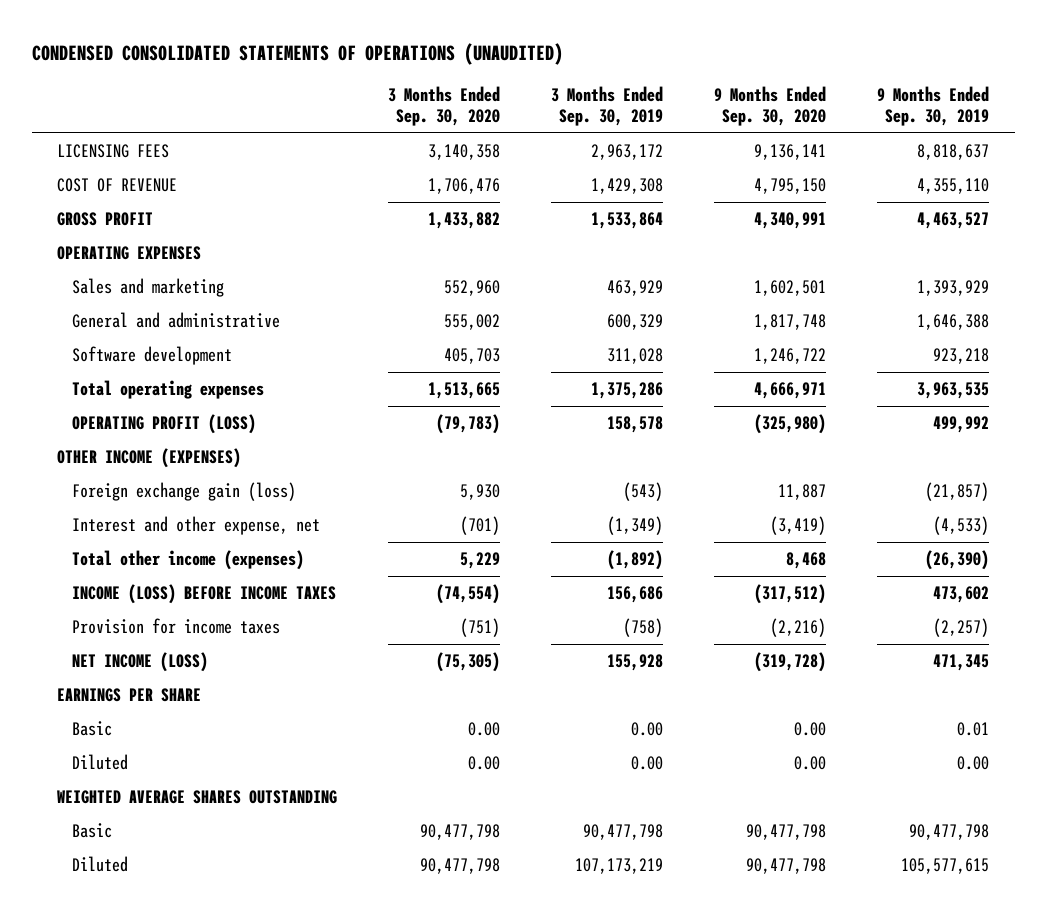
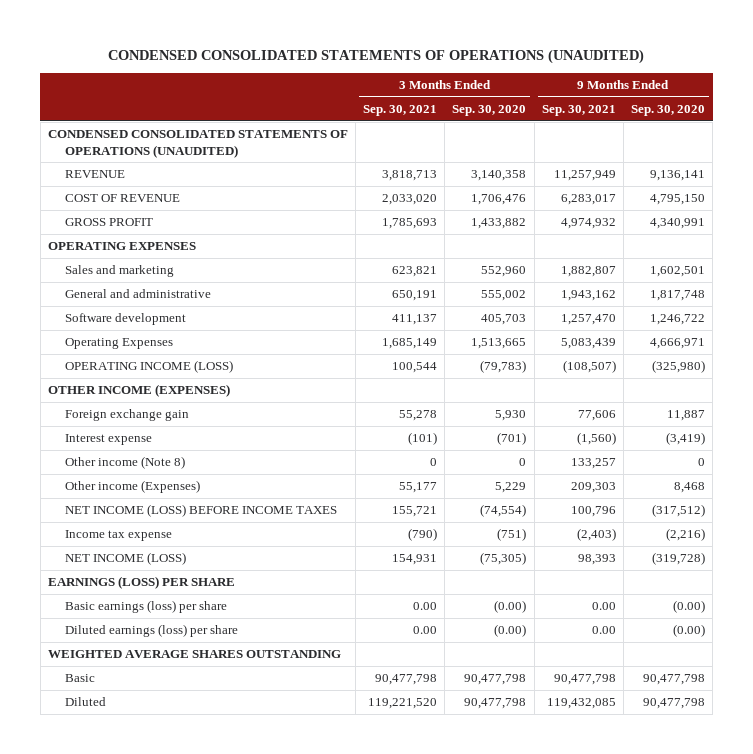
- | 3 Months Ended Sep. 30, 2020 | 3 Months Ended Sep. 30, 2019 | 9 Months Ended Sep. 30, 2020 | 9 Months Ended Sep. 30, 2019
+ | 3 Months Ended Sep. 30, 2021 | 3 Months Ended Sep. 30, 2020 | 9 Months Ended Sep. 30, 2021 | 9 Months Ended Sep. 30, 2020
- LICENSING FEES | 3,140,358 | 2,963,172 | 9,136,141 | 8,818,637
+ CONDENSED CONSOLIDATED STATEMENTS OF OPERATIONS (UNAUDITED)
+ REVENUE | 3,818,713 | 3,140,358 | 11,257,949 | 9,136,141
- Total operating expenses | 1,513,665 | 1,375,286 | 4,666,971 | 3,963,535
- OPERATING PROFIT (LOSS) | (79,783) | 158,578 | (325,980) | 499,992
+ Operating Expenses | 1,685,149 | 1,513,665 | 5,083,439 | 4,666,971
+ OPERATING INCOME (LOSS) | 100,544 | (79,783) | (108,507) | (325,980)
- Foreign exchange gain (loss) | 5,930 | (543) | 11,887 | (21,857)
- Interest and other expense, net | (701) | (1,349) | (3,419) | (4,533)
- Total other income (expenses) | 5,229 | (1,892) | 8,468 | (26,390)
- INCOME (LOSS) BEFORE INCOME TAXES | (74,554) | 156,686 | (317,512) | 473,602
- Provision for income taxes | (751) | (758) | (2,216) | (2,257)
+ Foreign exchange gain | 55,278 | 5,930 | 77,606 | 11,887
+ Interest expense | (101) | (701) | (1,560) | (3,419)
+ Other income (Note 8) | 0 | 0 | 133,257 | 0
+ Other income (Expenses) | 55,177 | 5,229 | 209,303 | 8,468
+ NET INCOME (LOSS) BEFORE INCOME TAXES | 155,721 | (74,554) | 100,796 | (317,512)
+ Income tax expense | (790) | (751) | (2,403) | (2,216)
- EARNINGS PER SHARE
- Basic | 0.00 | 0.00 | 0.00 | 0.01
- Diluted | 0.00 | 0.00 | 0.00 | 0.00
+ EARNINGS (LOSS) PER SHARE
+ Basic earnings (loss) per share | 0.00 | (0.00) | 0.00 | (0.00)
+ Diluted earnings (loss) per share | 0.00 | (0.00) | 0.00 | (0.00)

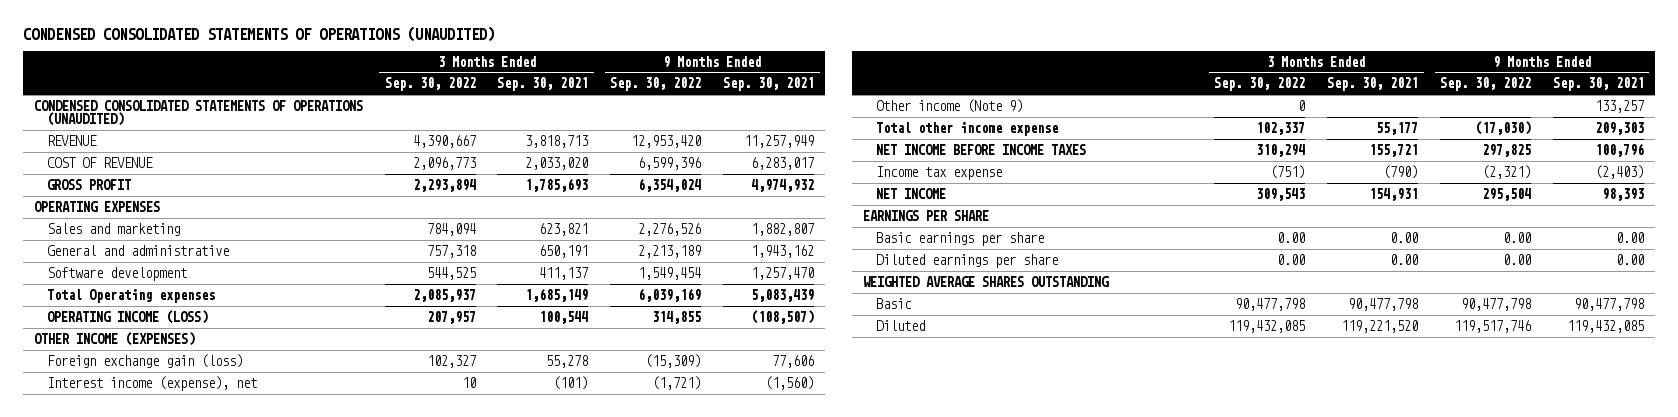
- | 3 Months Ended Sep. 30, 2021 | 3 Months Ended Sep. 30, 2020 | 9 Months Ended Sep. 30, 2021 | 9 Months Ended Sep. 30, 2020
+ | 3 Months Ended Sep. 30, 2022 | 3 Months Ended Sep. 30, 2021 | 9 Months Ended Sep. 30, 2022 | 9 Months Ended Sep. 30, 2021
- Operating Expenses | 1,685,149 | 1,513,665 | 5,083,439 | 4,666,971
+ Total Operating expenses | 2,085,937 | 1,685,149 | 6,039,169 | 5,083,439
- Foreign exchange gain | 55,278 | 5,930 | 77,606 | 11,887
- Interest expense | (101) | (701) | (1,560) | (3,419)
- Other income (Note 8) | 0 | 0 | 133,257 | 0
- Other income (Expenses) | 55,177 | 5,229 | 209,303 | 8,468
- NET INCOME (LOSS) BEFORE INCOME TAXES | 155,721 | (74,554) | 100,796 | (317,512)
+ Foreign exchange gain (loss) | 102,327 | 55,278 | (15,309) | 77,606
+ Interest income (expense), net | 10 | (101) | (1,721) | (1,560)
+ Other income (Note 9) | 0 | | | 133,257
+ Total other income expense | 102,337 | 55,177 | (17,030) | 209,303
+ NET INCOME BEFORE INCOME TAXES | 310,294 | 155,721 | 297,825 | 100,796
- NET INCOME (LOSS) | 154,931 | (75,305) | 98,393 | (319,728)
- EARNINGS (LOSS) PER SHARE
- Basic earnings (loss) per share | 0.00 | (0.00) | 0.00 | (0.00)
- Diluted earnings (loss) per share | 0.00 | (0.00) | 0.00 | (0.00)
+ NET INCOME | 309,543 | 154,931 | 295,504 | 98,393
+ EARNINGS PER SHARE
+ Basic earnings per share | 0.00 | 0.00 | 0.00 | 0.00
+ Diluted earnings per share | 0.00 | 0.00 | 0.00 | 0.00

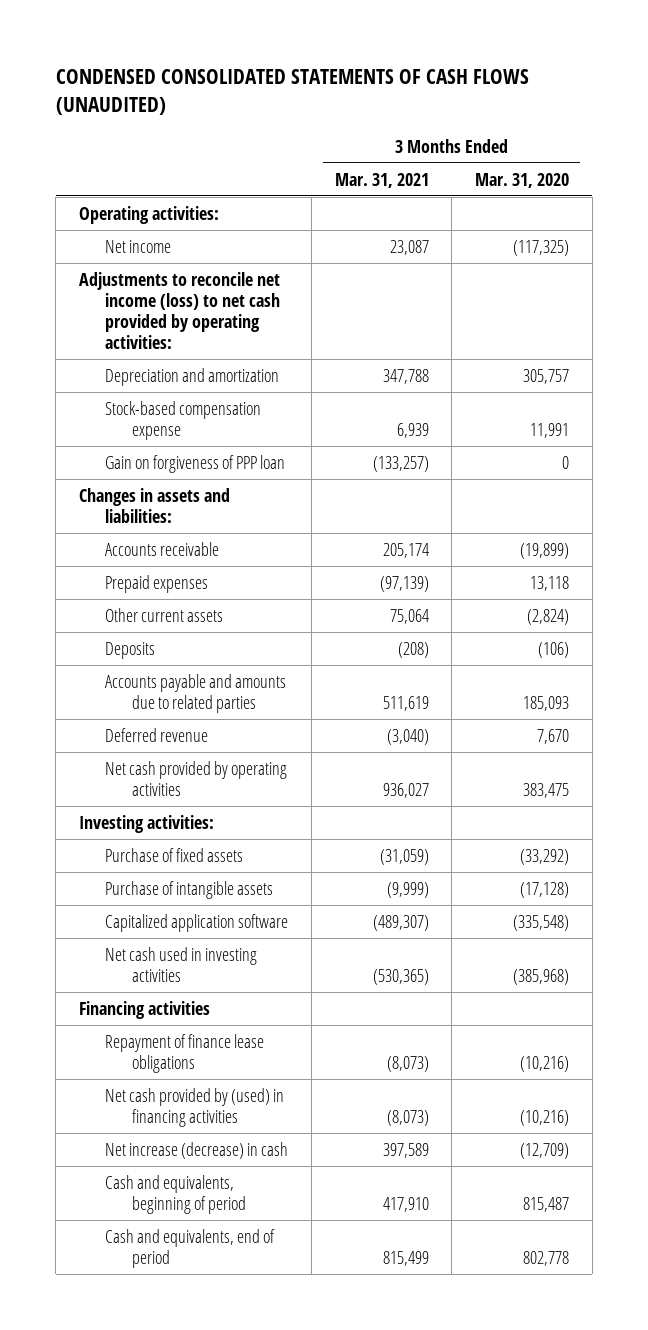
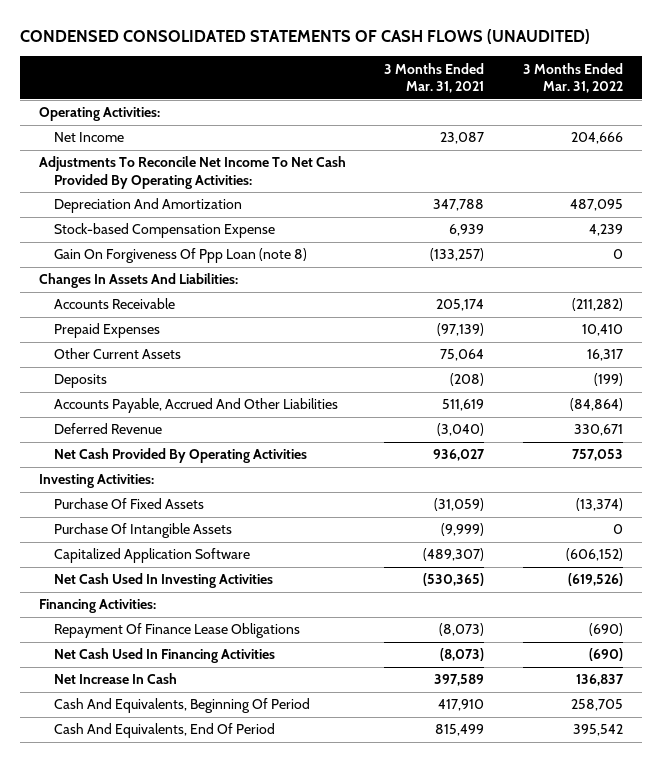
- | 3 Months Ended Mar. 31, 2021 | 3 Months Ended Mar. 31, 2020
+ | 3 Months Ended Mar. 31, 2021 | 3 Months Ended Mar. 31, 2022
- Operating activities:
- Net income | 23,087 | (117,325)
- Adjustments to reconcile net income (loss) to net cash provided by operating activities:
- Depreciation and amortization | 347,788 | 305,757
- Stock-based compensation expense | 6,939 | 11,991
- Gain on forgiveness of PPP loan | (133,257) | 0
- Changes in assets and liabilities:
- Accounts receivable | 205,174 | (19,899)
- Prepaid expenses | (97,139) | 13,118
- Other current assets | 75,064 | (2,824)
+ Operating Activities:
+ Net Income | 23,087 | 204,666
+ Adjustments To Reconcile Net Income To Net Cash Provided By Operating Activities:
+ Depreciation And Amortization | 347,788 | 487,095
+ Stock-based Compensation Expense | 6,939 | 4,239
+ Gain On Forgiveness Of Ppp Loan (note 8) | (133,257) | 0
+ Changes In Assets And Liabilities:
+ Accounts Receivable | 205,174 | (211,282)
+ Prepaid Expenses | (97,139) | 10,410
+ Other Current Assets | 75,064 | 16,317
- Accounts payable and amounts due to related parties | 511,619 | 185,093
- Deferred revenue | (3,040) | 7,670
- Net cash provided by operating activities | 936,027 | 383,475
- Investing activities:
- Purchase of fixed assets | (31,059) | (33,292)
- Purchase of intangible assets | (9,999) | (17,128)
- Capitalized application software | (489,307) | (335,548)
- Net cash used in investing activities | (530,365) | (385,968)
- Financing activities
- Repayment of finance lease obligations | (8,073) | (10,216)
- Net cash provided by (used) in financing activities | (8,073) | (10,216)
- Net increase (decrease) in cash | 397,589 | (12,709)
- Cash and equivalents, beginning of period | 417,910 | 815,487
- Cash and equivalents, end of period | 815,499 | 802,778
+ Accounts Payable, Accrued And Other Liabilities | 511,619 | (84,864)
+ Deferred Revenue | (3,040) | 330,671
+ Net Cash Provided By Operating Activities | 936,027 | 757,053
+ Investing Activities:
+ Purchase Of Fixed Assets | (31,059) | (13,374)
+ Purchase Of Intangible Assets | (9,999) | 0
+ Capitalized Application Software | (489,307) | (606,152)
+ Net Cash Used In Investing Activities | (530,365) | (619,526)
+ Financing Activities:
+ Repayment Of Finance Lease Obligations | (8,073) | (690)
+ Net Cash Used In Financing Activities | (8,073) | (690)
+ Net Increase In Cash | 397,589 | 136,837
+ Cash And Equivalents, Beginning Of Period | 417,910 | 258,705
+ Cash And Equivalents, End Of Period | 815,499 | 395,542

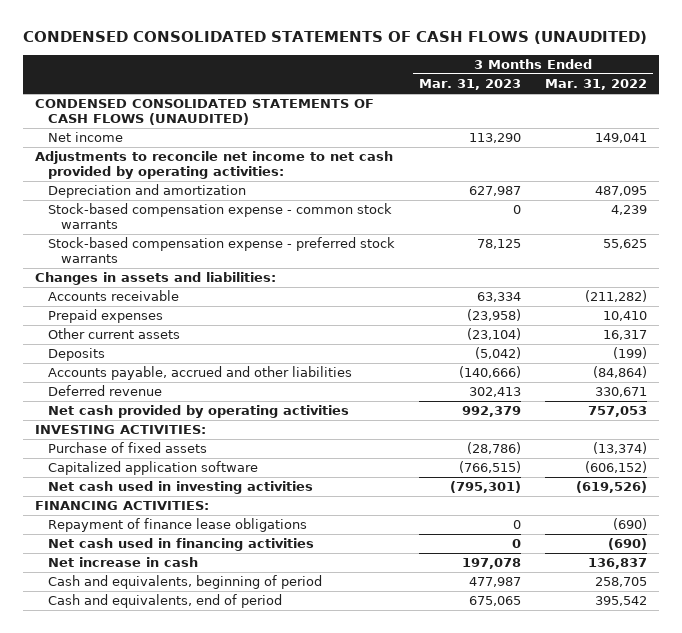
- | 3 Months Ended Mar. 31, 2021 | 3 Months Ended Mar. 31, 2022
+ | 3 Months Ended Mar. 31, 2023 | 3 Months Ended Mar. 31, 2022
- Operating Activities:
- Net Income | 23,087 | 204,666
- Adjustments To Reconcile Net Income To Net Cash Provided By Operating Activities:
- Depreciation And Amortization | 347,788 | 487,095
- Stock-based Compensation Expense | 6,939 | 4,239
- Gain On Forgiveness Of Ppp Loan (note 8) | (133,257) | 0
- Changes In Assets And Liabilities:
- Accounts Receivable | 205,174 | (211,282)
- Prepaid Expenses | (97,139) | 10,410
- Other Current Assets | 75,064 | 16,317
+ CONDENSED CONSOLIDATED STATEMENTS OF CASH FLOWS (UNAUDITED)
+ Net income | 113,290 | 149,041
+ Adjustments to reconcile net income to net cash provided by operating activities:
+ Depreciation and amortization | 627,987 | 487,095
+ Stock-based compensation expense - common stock warrants | 0 | 4,239
+ Stock-based compensation expense - preferred stock warrants | 78,125 | 55,625
+ Changes in assets and liabilities:
+ Accounts receivable | 63,334 | (211,282)
+ Prepaid expenses | (23,958) | 10,410
+ Other current assets | (23,104) | 16,317
- Accounts Payable, Accrued And Other Liabilities | 511,619 | (84,864)
- Deferred Revenue | (3,040) | 330,671
- Net Cash Provided By Operating Activities | 936,027 | 757,053
- Investing Activities:
- Purchase Of Fixed Assets | (31,059) | (13,374)
- Purchase Of Intangible Assets | (9,999) | 0
- Capitalized Application Software | (489,307) | (606,152)
- Net Cash Used In Investing Activities | (530,365) | (619,526)
- Financing Activities:
- Repayment Of Finance Lease Obligations | (8,073) | (690)
- Net Cash Used In Financing Activities | (8,073) | (690)
- Net Increase In Cash | 397,589 | 136,837
- Cash And Equivalents, Beginning Of Period | 417,910 | 258,705
- Cash And Equivalents, End Of Period | 815,499 | 395,542
+ Accounts payable, accrued and other liabilities | (140,666) | (84,864)
+ Deferred revenue | 302,413 | 330,671
+ Net cash provided by operating activities | 992,379 | 757,053
+ INVESTING ACTIVITIES:
+ Purchase of fixed assets | (28,786) | (13,374)
+ Capitalized application software | (766,515) | (606,152)
+ Net cash used in investing activities | (795,301) | (619,526)
+ FINANCING ACTIVITIES:
+ Repayment of finance lease obligations | 0 | (690)
+ Net cash used in financing activities | 0 | (690)
+ Net increase in cash | 197,078 | 136,837
+ Cash and equivalents, beginning of period | 477,987 | 258,705
+ Cash and equivalents, end of period | 675,065 | 395,542

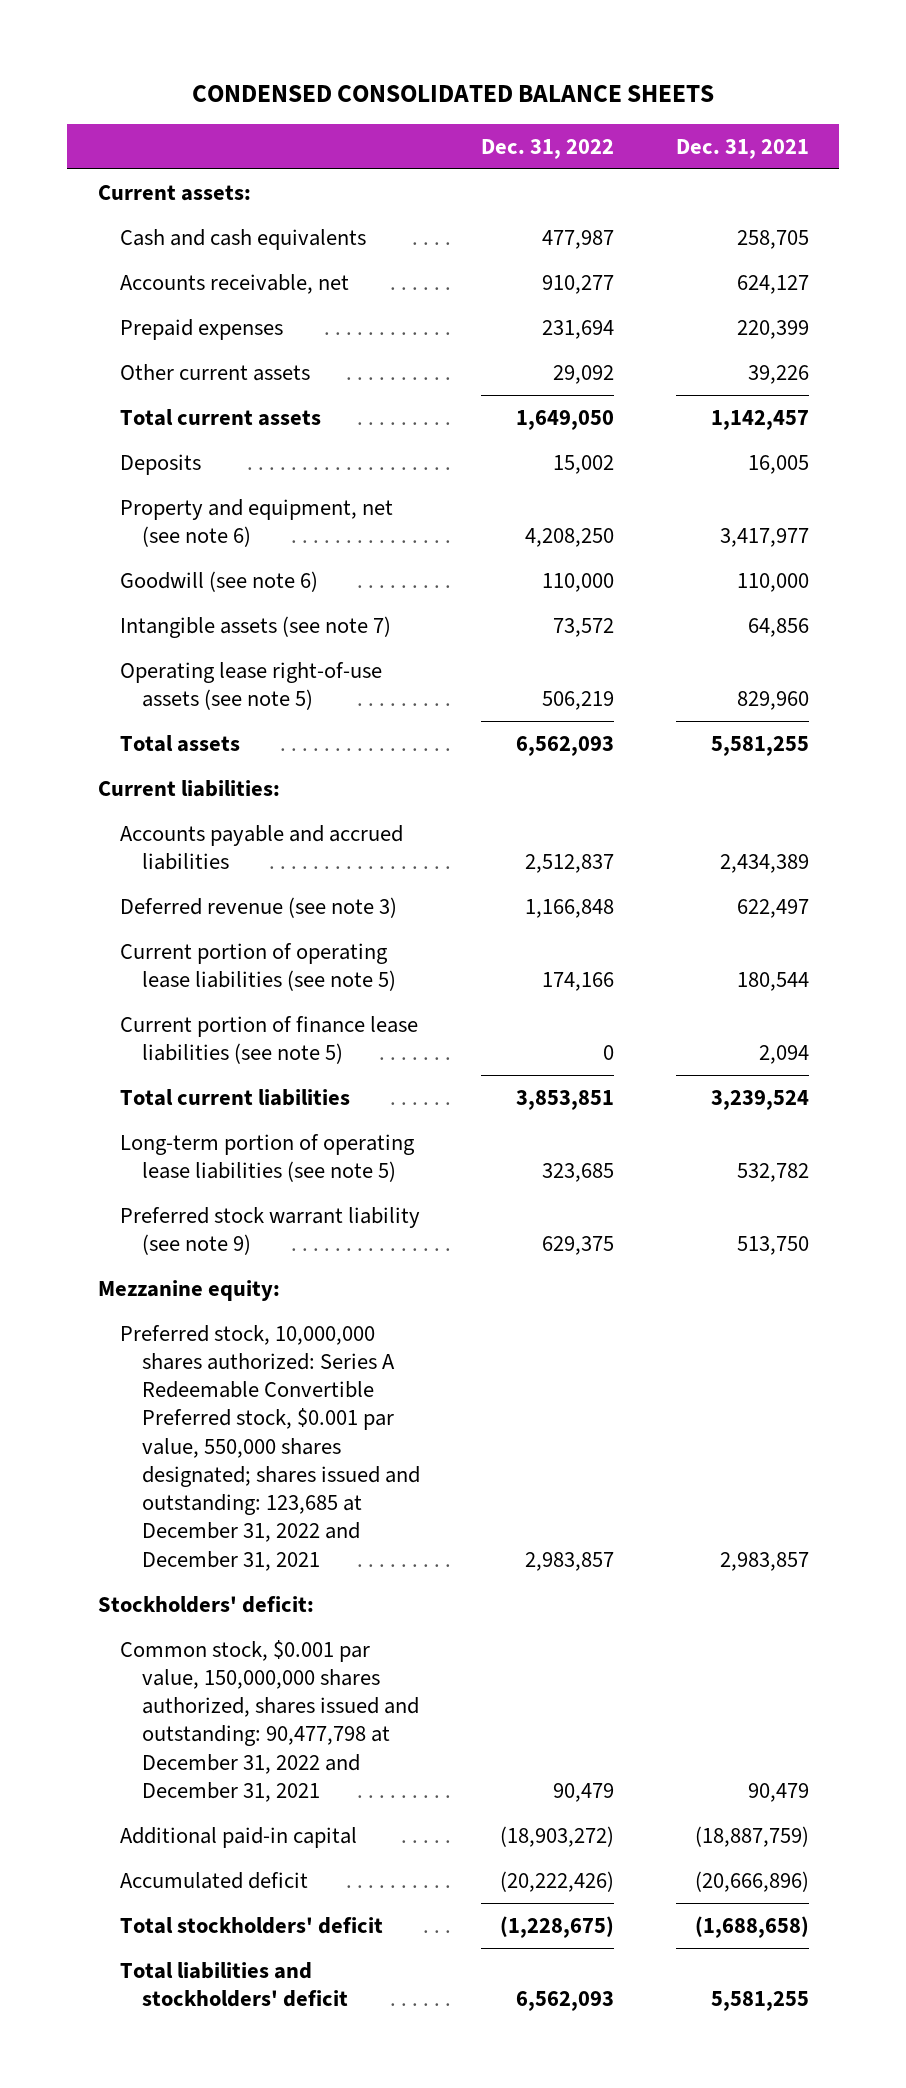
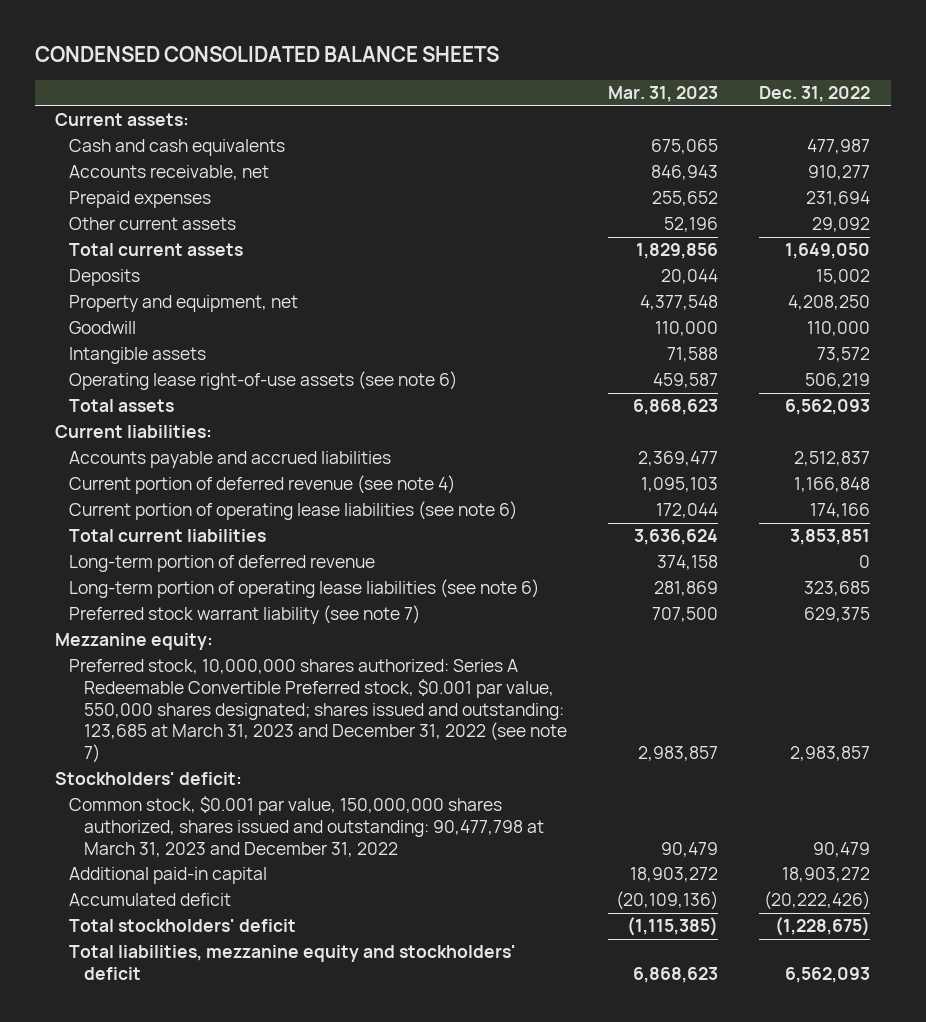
- | Dec. 31, 2022 | Dec. 31, 2021
+ | Mar. 31, 2023 | Dec. 31, 2022
- Property and equipment, net (see note 6) | 4,208,250 | 3,417,977
- Goodwill (see note 6) | 110,000 | 110,000
- Intangible assets (see note 7) | 73,572 | 64,856
- Operating lease right-of-use assets (see note 5) | 506,219 | 829,960
+ Property and equipment, net | 4,377,548 | 4,208,250
+ Goodwill | 110,000 | 110,000
+ Intangible assets | 71,588 | 73,572
+ Operating lease right-of-use assets (see note 6) | 459,587 | 506,219
- Deferred revenue (see note 3) | 1,166,848 | 622,497
- Current portion of operating lease liabilities (see note 5) | 174,166 | 180,544
- Current portion of finance lease liabilities (see note 5) | 0 | 2,094
+ Current portion of deferred revenue (see note 4) | 1,095,103 | 1,166,848
+ Current portion of operating lease liabilities (see note 6) | 172,044 | 174,166
- Long-term portion of operating lease liabilities (see note 5) | 323,685 | 532,782
- Preferred stock warrant liability (see note 9) | 629,375 | 513,750
+ Long-term portion of deferred revenue | 374,158 | 0
+ Long-term portion of operating lease liabilities (see note 6) | 281,869 | 323,685
+ Preferred stock warrant liability (see note 7) | 707,500 | 629,375
- Preferred stock, 10,000,000 shares authorized: Series A Redeemable Convertible Preferred stock, $0.001 par value, 550,000 shares designated; shares issued and outstanding: 123,685 at December 31, 2022 and December 31, 2021 | 2,983,857 | 2,983,857
+ Preferred stock, 10,000,000 shares authorized: Series A Redeemable Convertible Preferred stock, $0.001 par value, 550,000 shares designated; shares issued and outstanding: 123,685 at March 31, 2023 and December 31, 2022 (see note 7) | 2,983,857 | 2,983,857
- Common stock, $0.001 par value, 150,000,000 shares authorized, shares issued and outstanding: 90,477,798 at December 31, 2022 and December 31, 2021 | 90,479 | 90,479
- Additional paid-in capital | (18,903,272) | (18,887,759)
+ Common stock, $0.001 par value, 150,000,000 shares authorized, shares issued and outstanding: 90,477,798 at March 31, 2023 and December 31, 2022 | 90,479 | 90,479
+ Additional paid-in capital | 18,903,272 | 18,903,272
- Total liabilities and stockholders' deficit | 6,562,093 | 5,581,255
+ Total liabilities, mezzanine equity and stockholders' deficit | 6,868,623 | 6,562,093

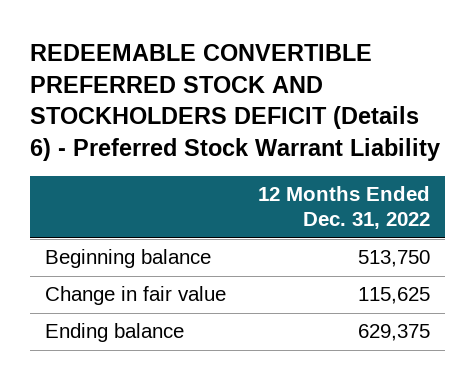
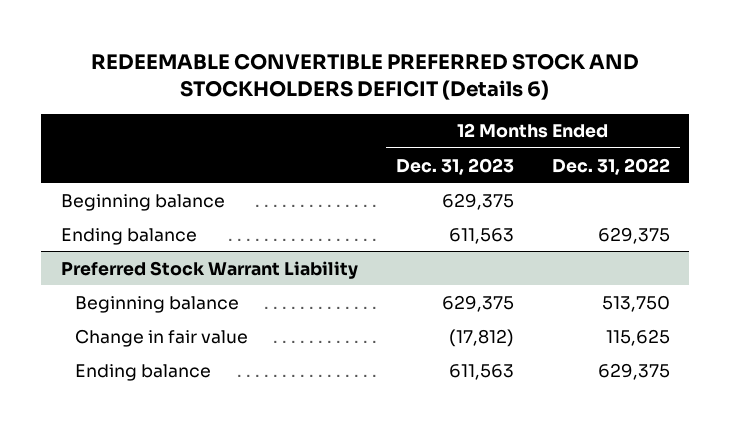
- REDEEMABLE CONVERTIBLE PREFERRED STOCK AND STOCKHOLDERS DEFICIT (Details 6) - Preferred Stock Warrant Liability
+ REDEEMABLE CONVERTIBLE PREFERRED STOCK AND STOCKHOLDERS DEFICIT (Details 6)
- | 12 Months Ended Dec. 31, 2022
+ | 12 Months Ended Dec. 31, 2023 | 12 Months Ended Dec. 31, 2022
+ Beginning balance | 629,375 |
+ Ending balance | 611,563 | 629,375
+ Preferred Stock Warrant Liability

